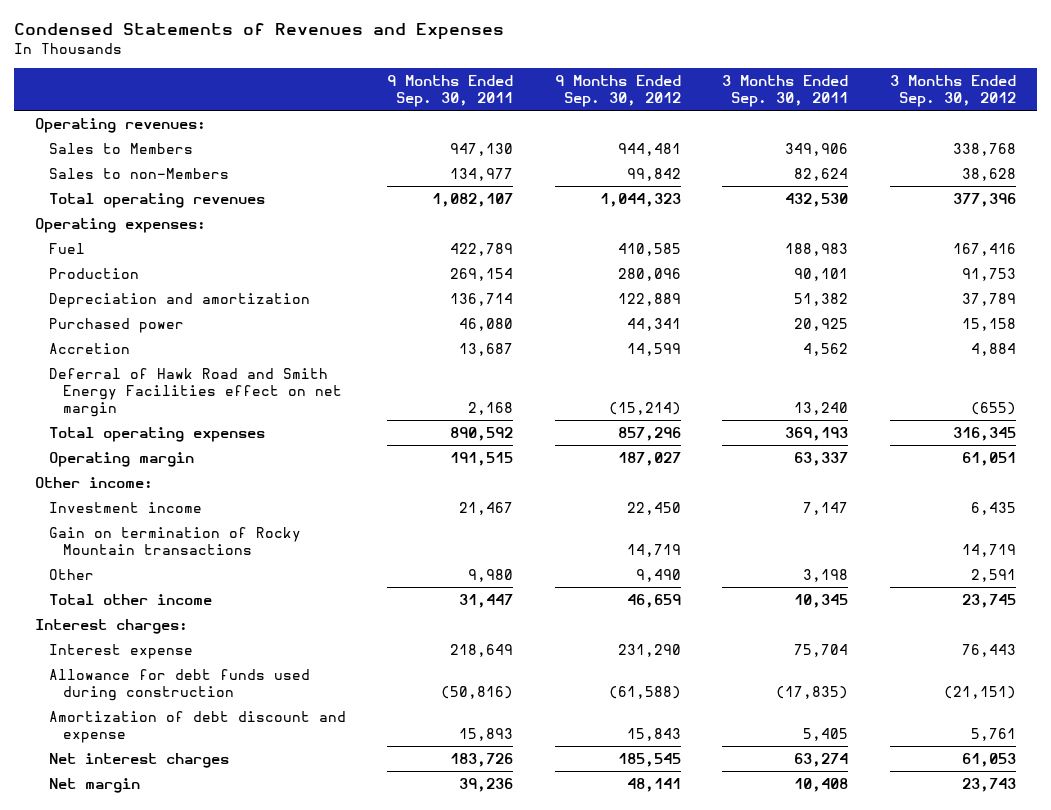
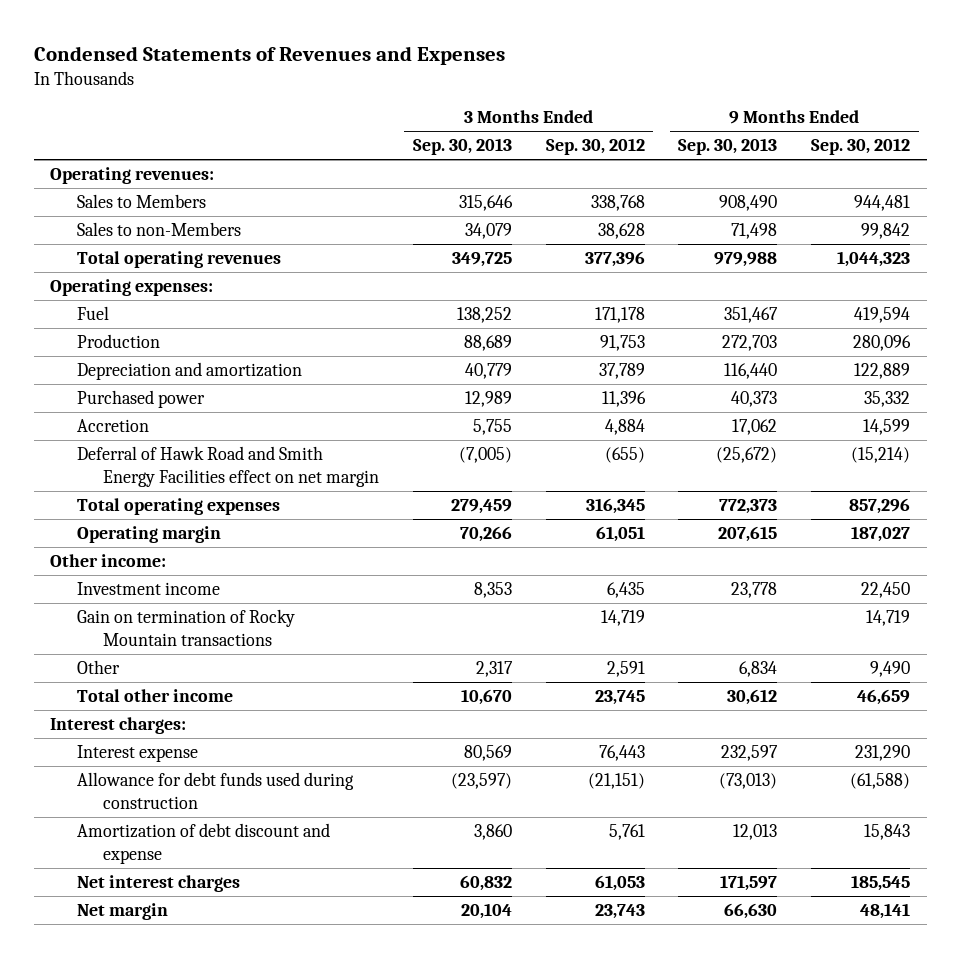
- | 9 Months Ended Sep. 30, 2011 | 9 Months Ended Sep. 30, 2012 | 3 Months Ended Sep. 30, 2011 | 3 Months Ended Sep. 30, 2012
+ | 3 Months Ended Sep. 30, 2013 | 3 Months Ended Sep. 30, 2012 | 9 Months Ended Sep. 30, 2013 | 9 Months Ended Sep. 30, 2012
- Fuel | 422,789 | 410,585 | 188,983 | 167,416
+ Fuel | 138,252 | 171,178 | 351,467 | 419,594
- Purchased power | 46,080 | 44,341 | 20,925 | 15,158
+ Purchased power | 12,989 | 11,396 | 40,373 | 35,332

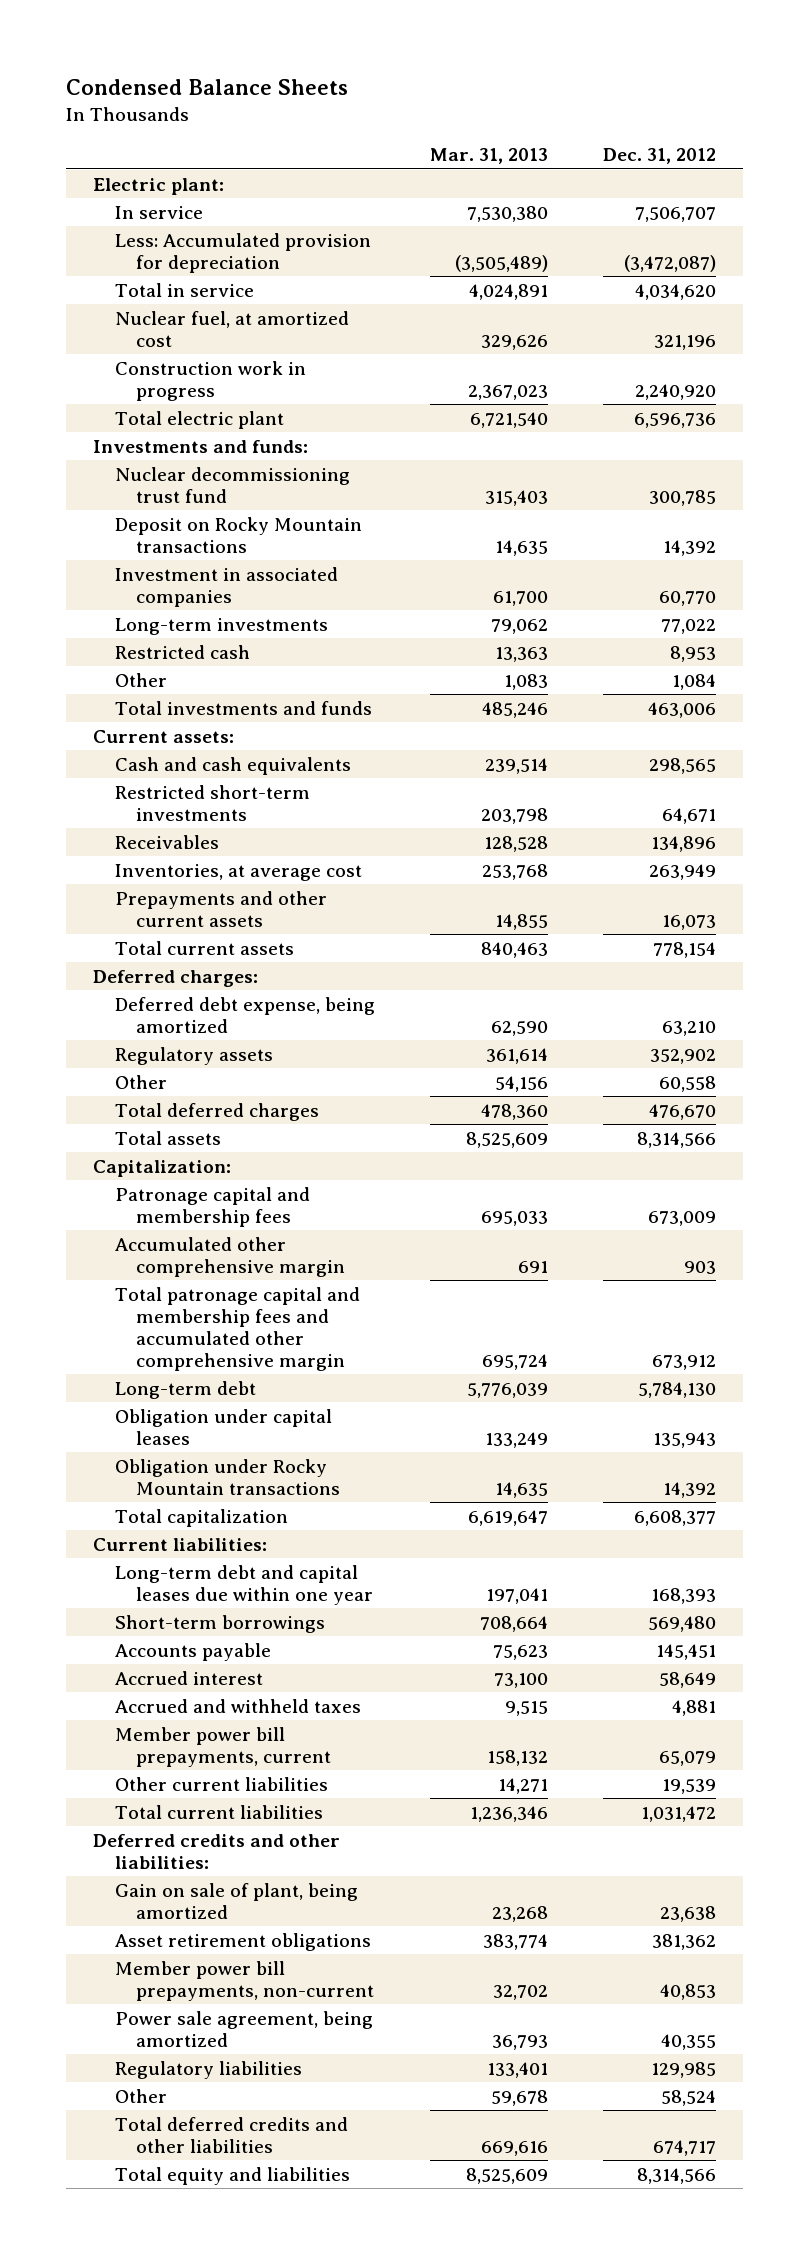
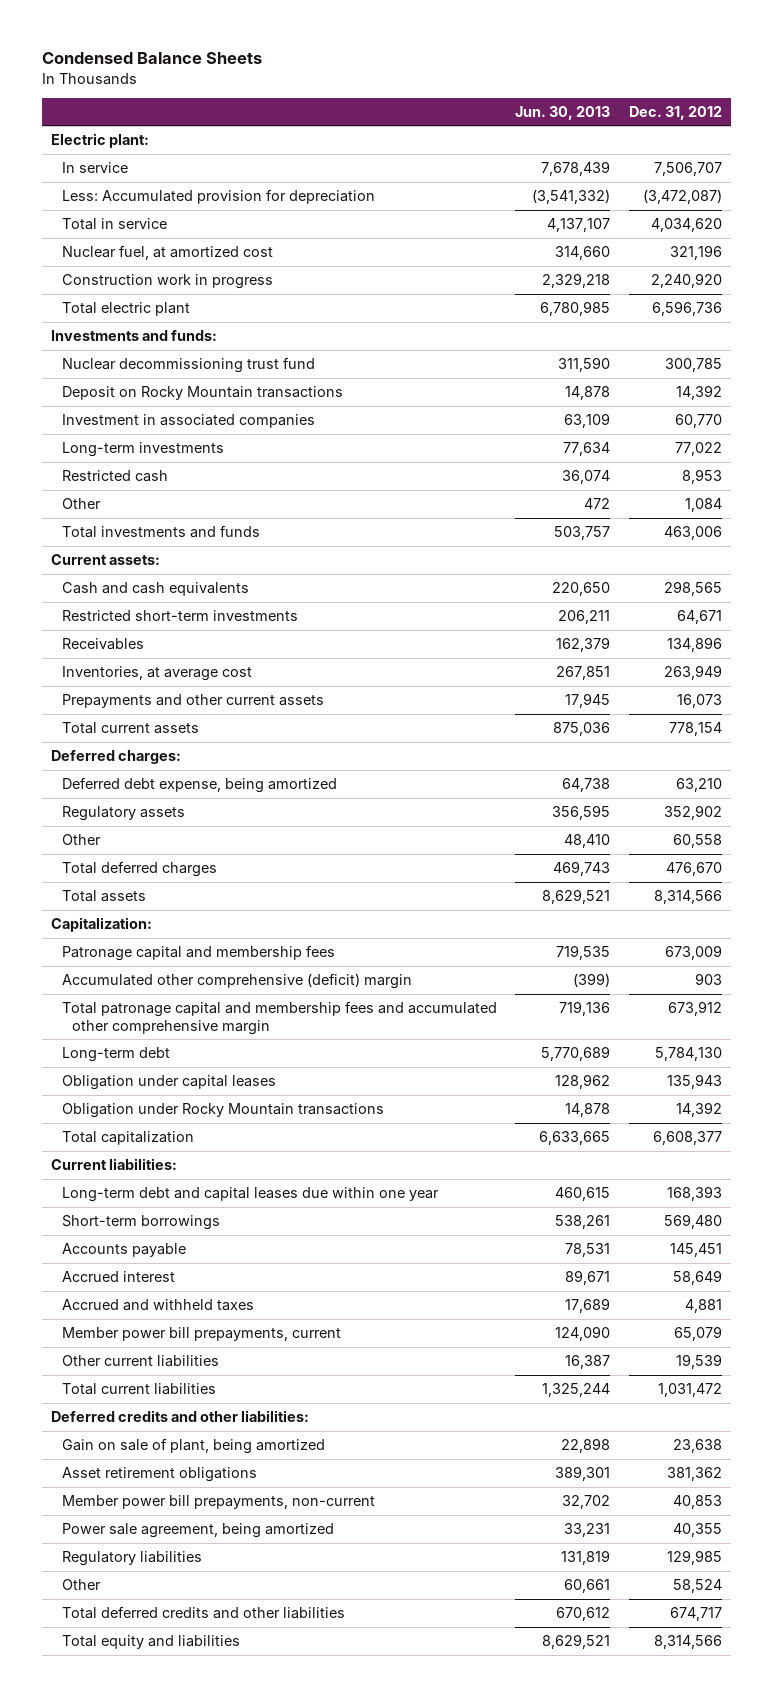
- | Mar. 31, 2013 | Dec. 31, 2012
+ | Jun. 30, 2013 | Dec. 31, 2012
- Accumulated other comprehensive margin | 691 | 903
+ Accumulated other comprehensive (deficit) margin | (399) | 903

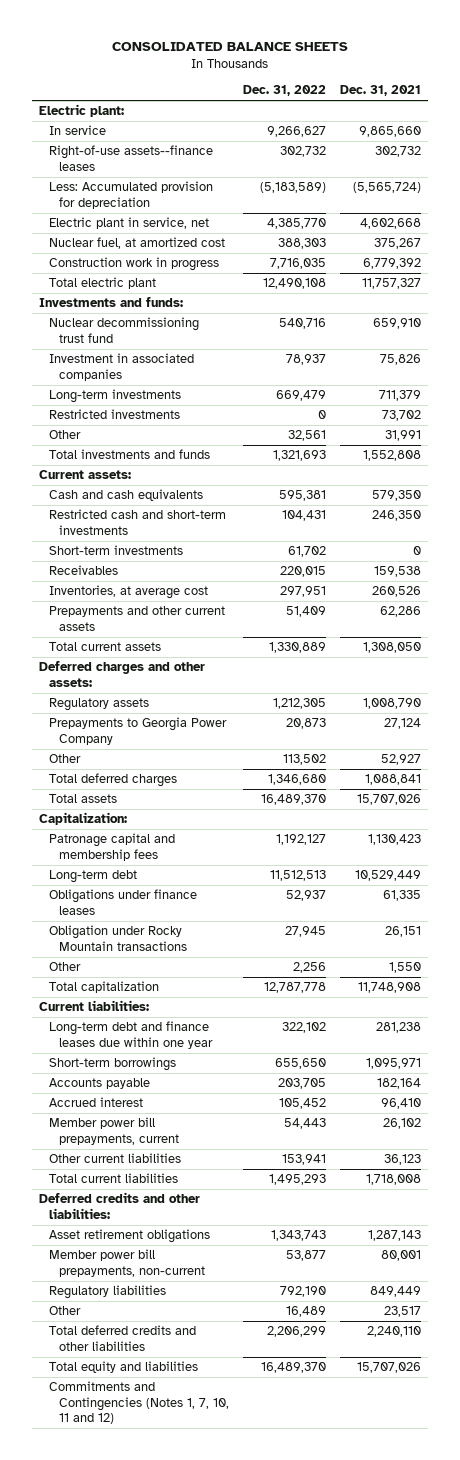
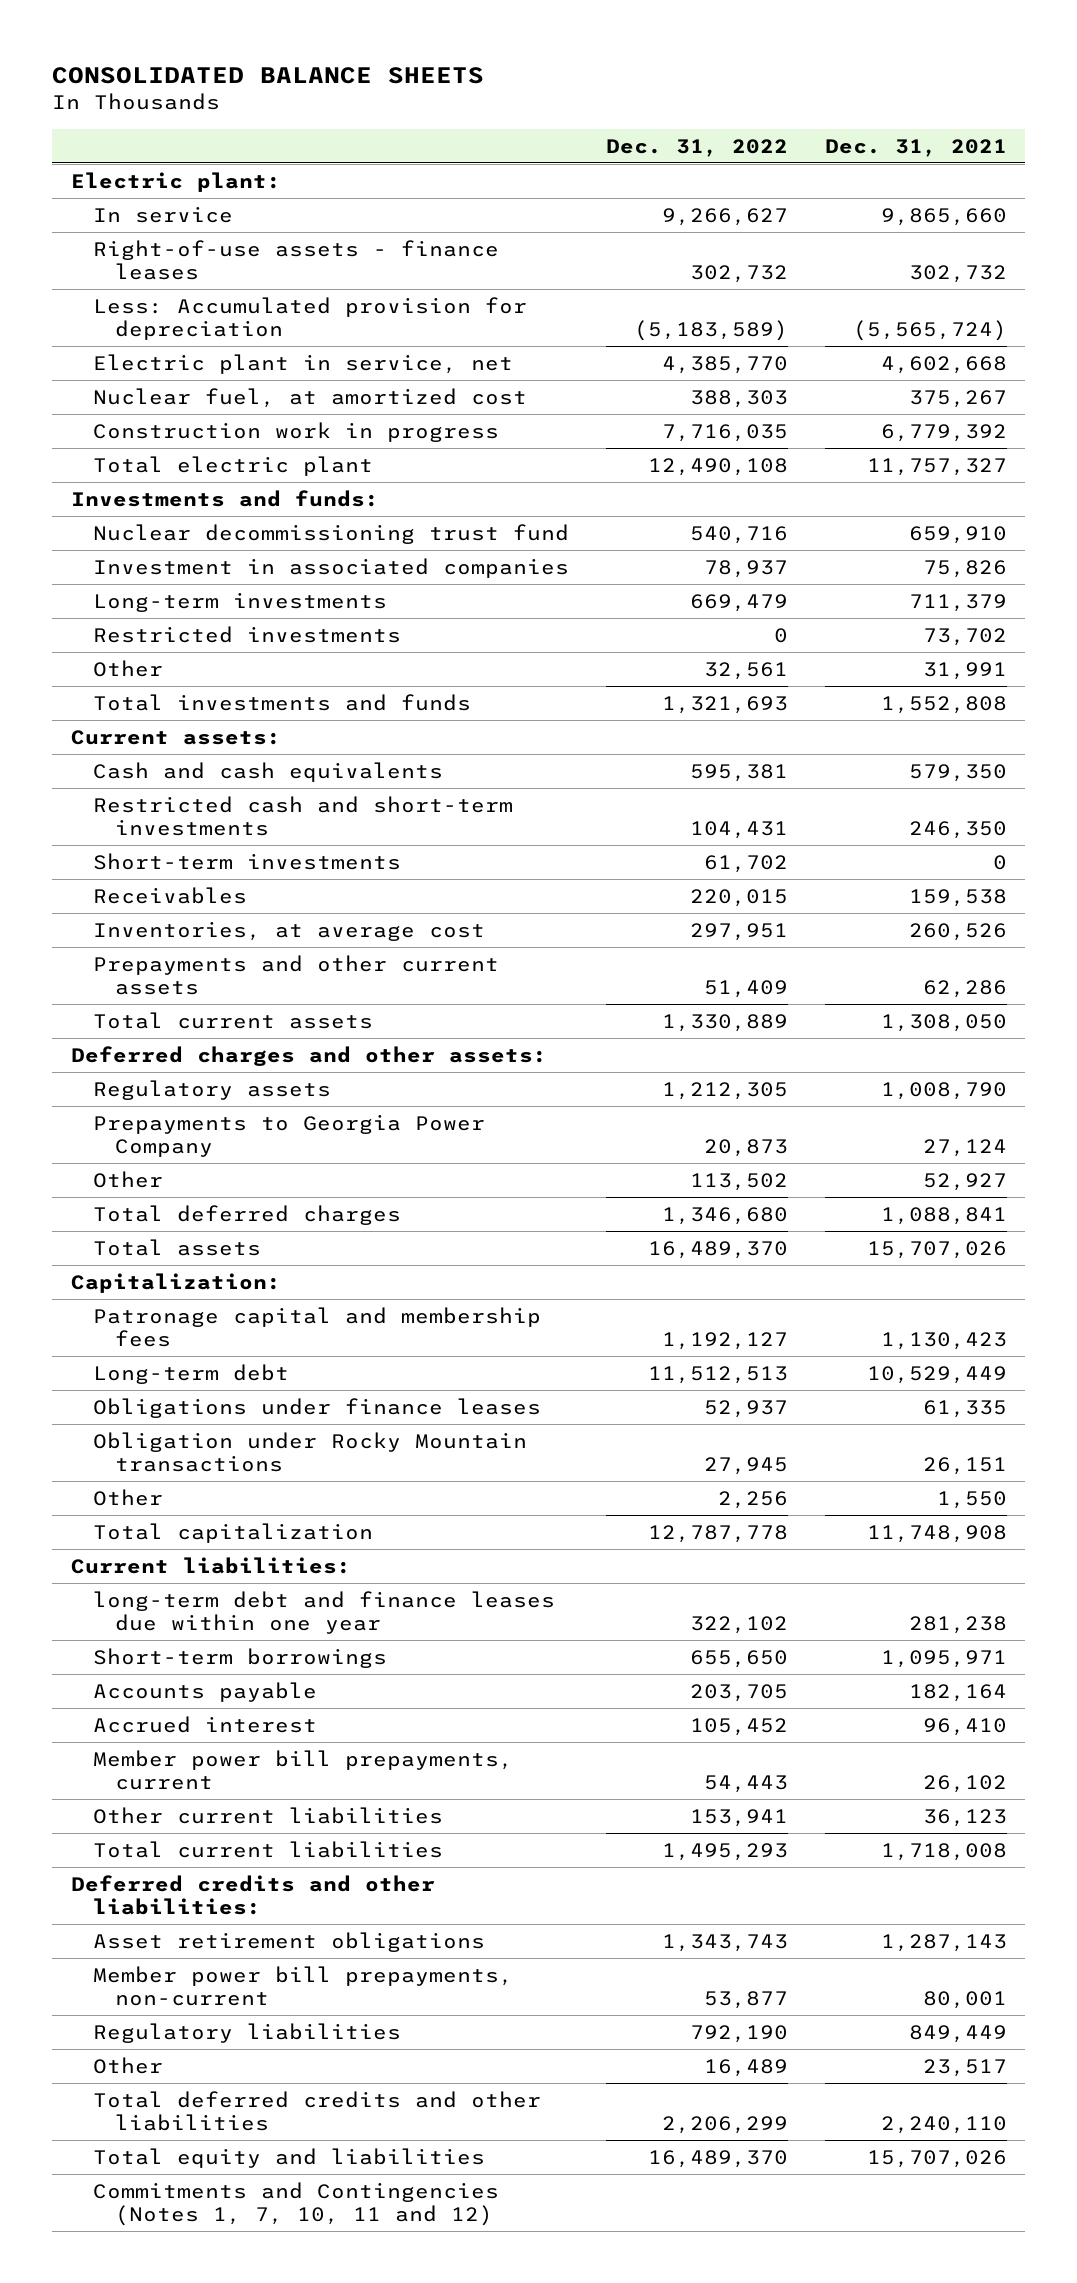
- Right-of-use assets--finance leases | 302,732 | 302,732
+ Right-of-use assets - finance leases | 302,732 | 302,732
- Long-term debt and finance leases due within one year | 322,102 | 281,238
+ long-term debt and finance leases due within one year | 322,102 | 281,238

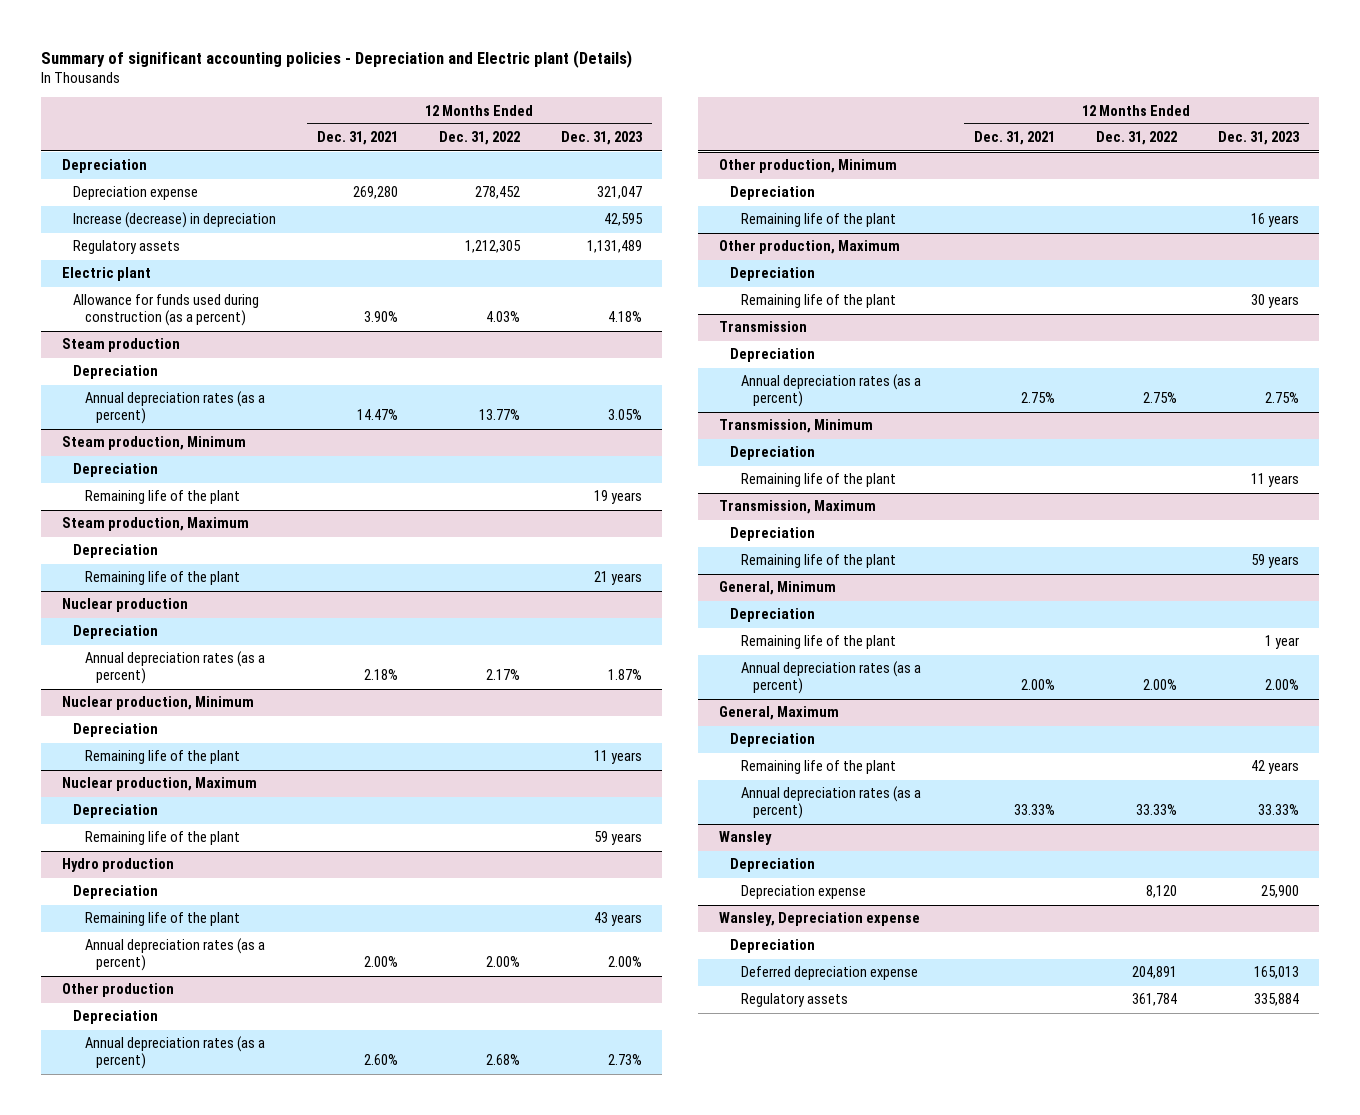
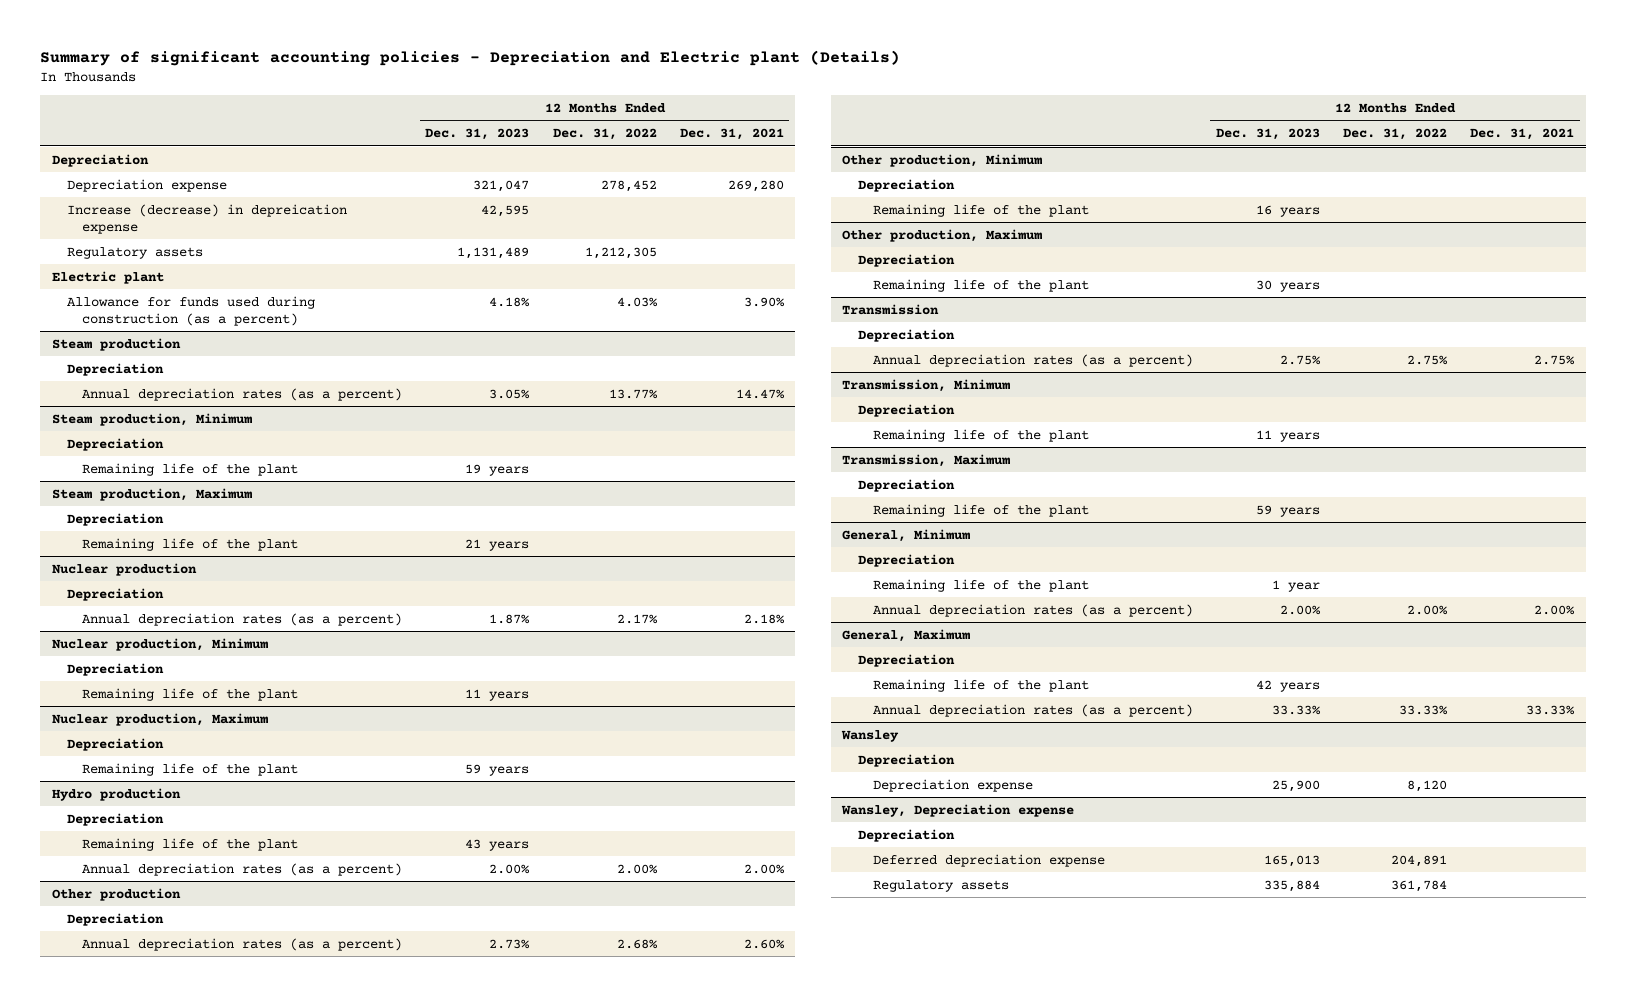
- | 12 Months Ended Dec. 31, 2021 | 12 Months Ended Dec. 31, 2022 | 12 Months Ended Dec. 31, 2023
+ | 12 Months Ended Dec. 31, 2023 | 12 Months Ended Dec. 31, 2022 | 12 Months Ended Dec. 31, 2021
- Increase (decrease) in depreciation | | | 42,595
+ Increase (decrease) in depreication expense | 42,595 | |

